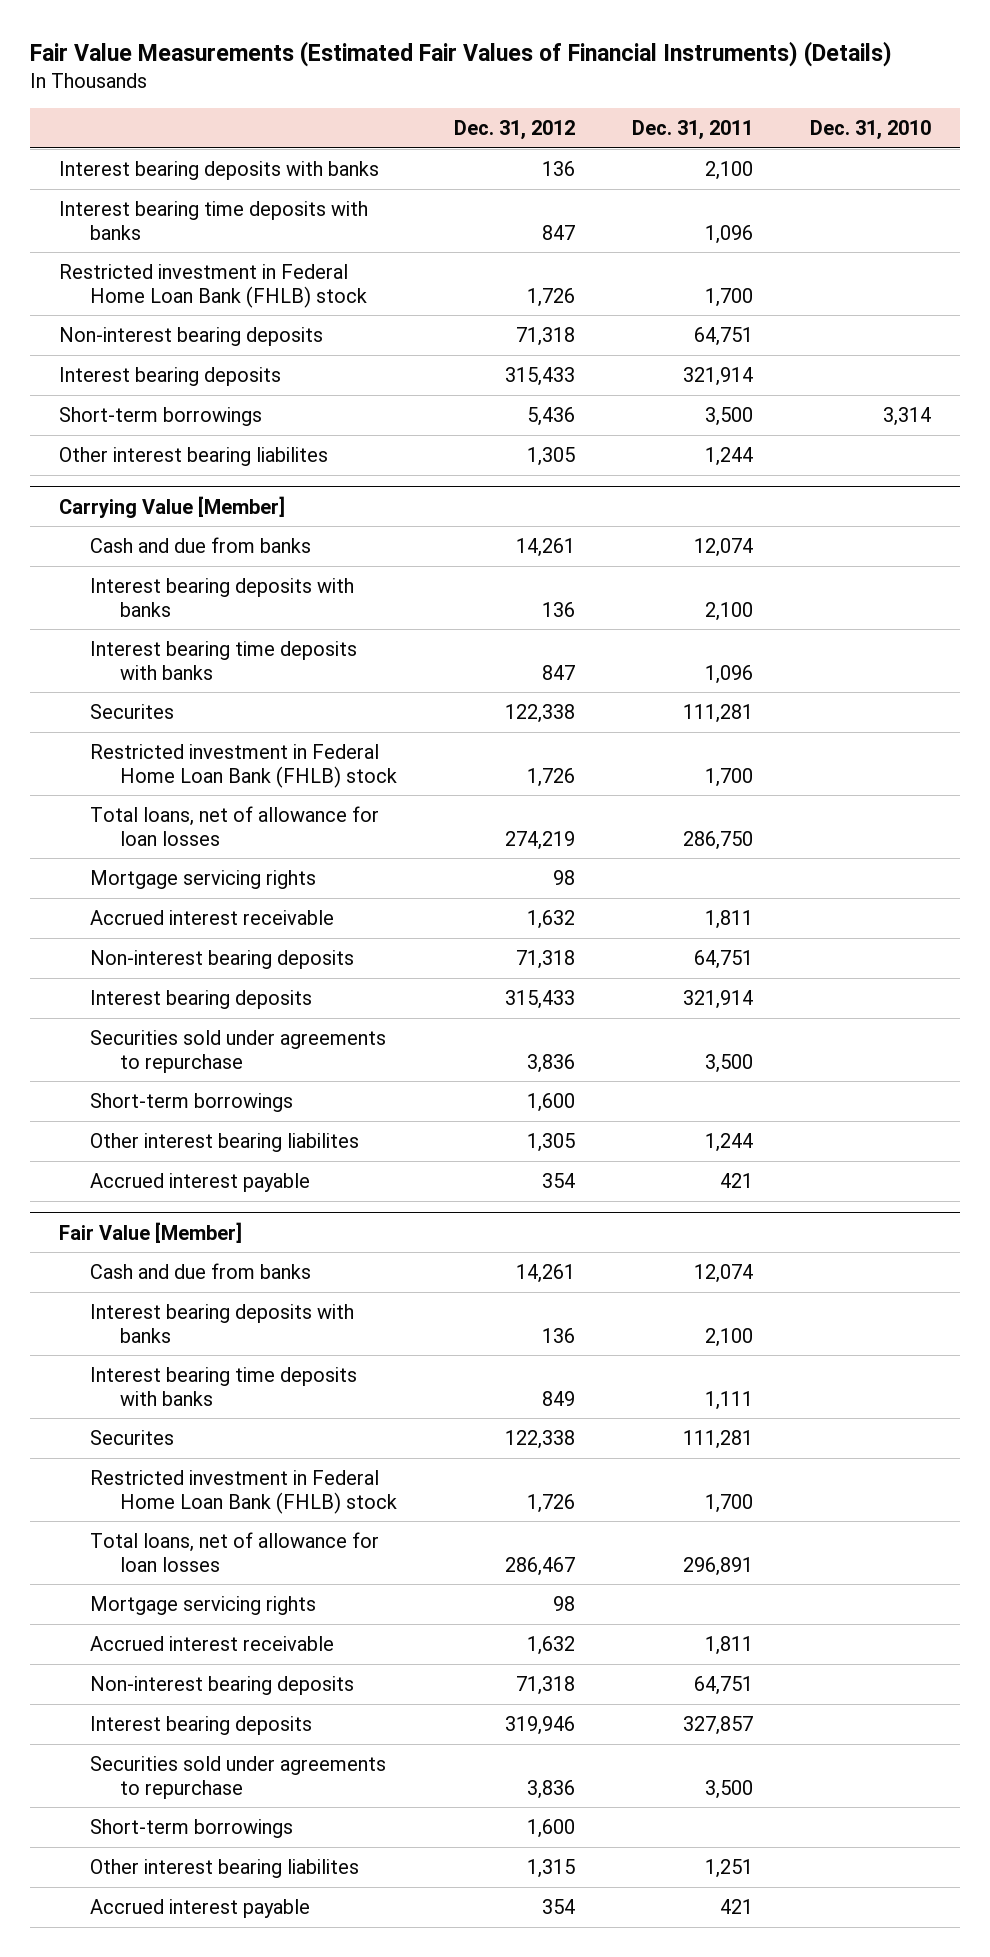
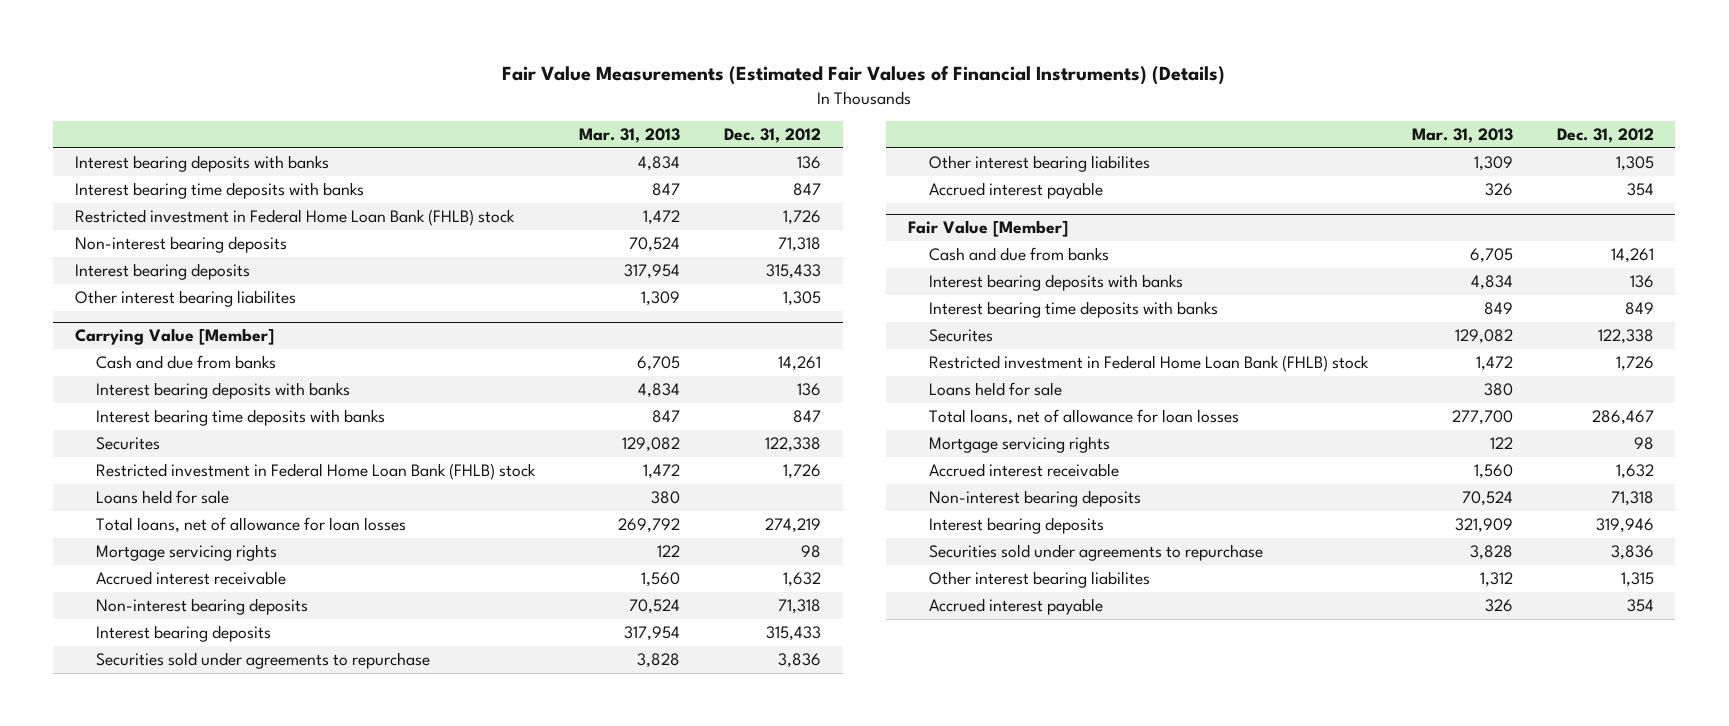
- | Dec. 31, 2012 | Dec. 31, 2011 | Dec. 31, 2010
+ | Mar. 31, 2013 | Dec. 31, 2012
- Short-term borrowings | 5,436 | 3,500 | 3,314
@ Carrying Value [Member]
+ Loans held for sale | 380 |
- Short-term borrowings | 1,600 | |
@ Fair Value [Member]
+ Loans held for sale | 380 |
- Short-term borrowings | 1,600 | |

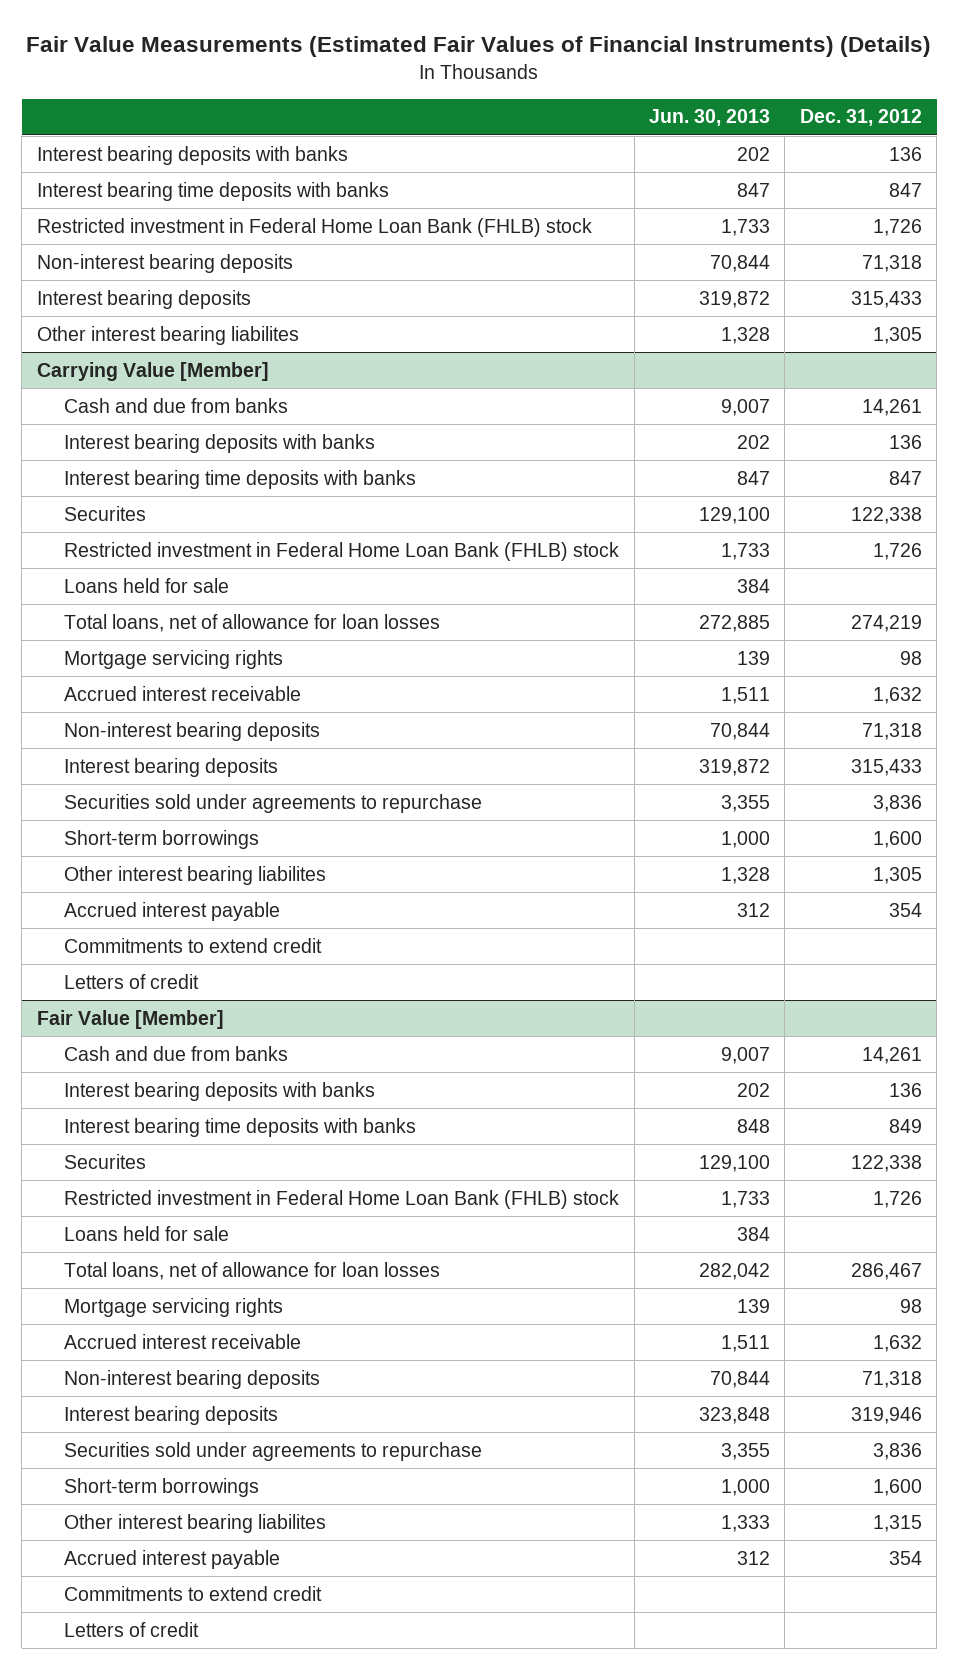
- | Mar. 31, 2013 | Dec. 31, 2012
+ | Jun. 30, 2013 | Dec. 31, 2012
@ Carrying Value [Member]
+ Short-term borrowings | 1,000 | 1,600
+ Commitments to extend credit
+ Letters of credit
@ Fair Value [Member]
+ Short-term borrowings | 1,000 | 1,600
+ Commitments to extend credit
+ Letters of credit

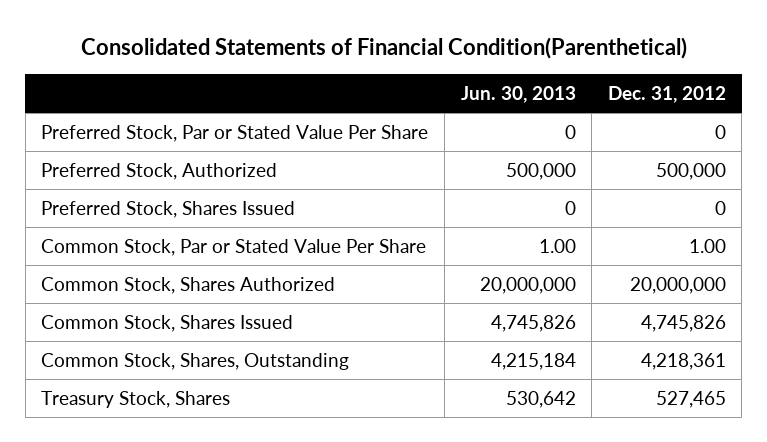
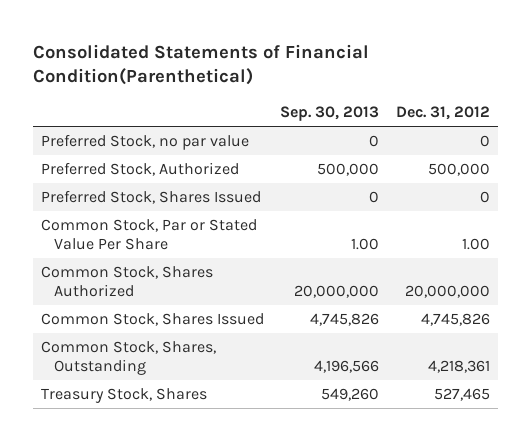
- | Jun. 30, 2013 | Dec. 31, 2012
+ | Sep. 30, 2013 | Dec. 31, 2012
- Preferred Stock, Par or Stated Value Per Share | 0 | 0
+ Preferred Stock, no par value | 0 | 0

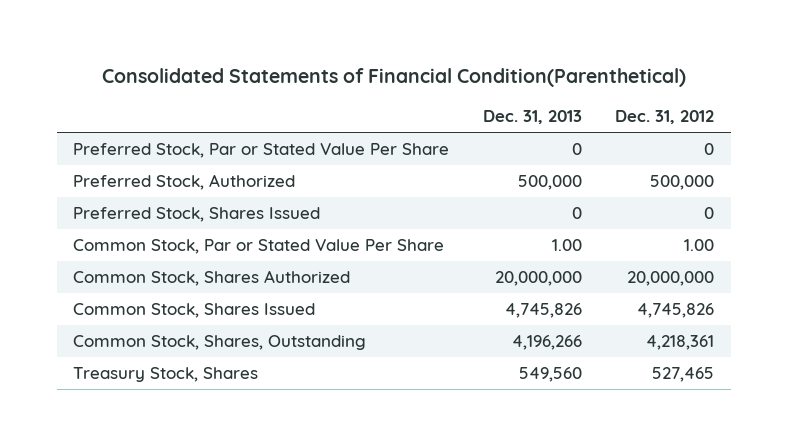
- | Sep. 30, 2013 | Dec. 31, 2012
+ | Dec. 31, 2013 | Dec. 31, 2012
- Preferred Stock, no par value | 0 | 0
+ Preferred Stock, Par or Stated Value Per Share | 0 | 0

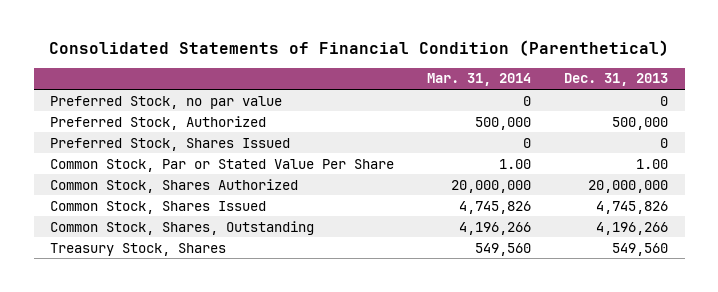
- Consolidated Statements of Financial Condition(Parenthetical)
+ Consolidated Statements of Financial Condition (Parenthetical)
- | Dec. 31, 2013 | Dec. 31, 2012
+ | Mar. 31, 2014 | Dec. 31, 2013
- Preferred Stock, Par or Stated Value Per Share | 0 | 0
+ Preferred Stock, no par value | 0 | 0

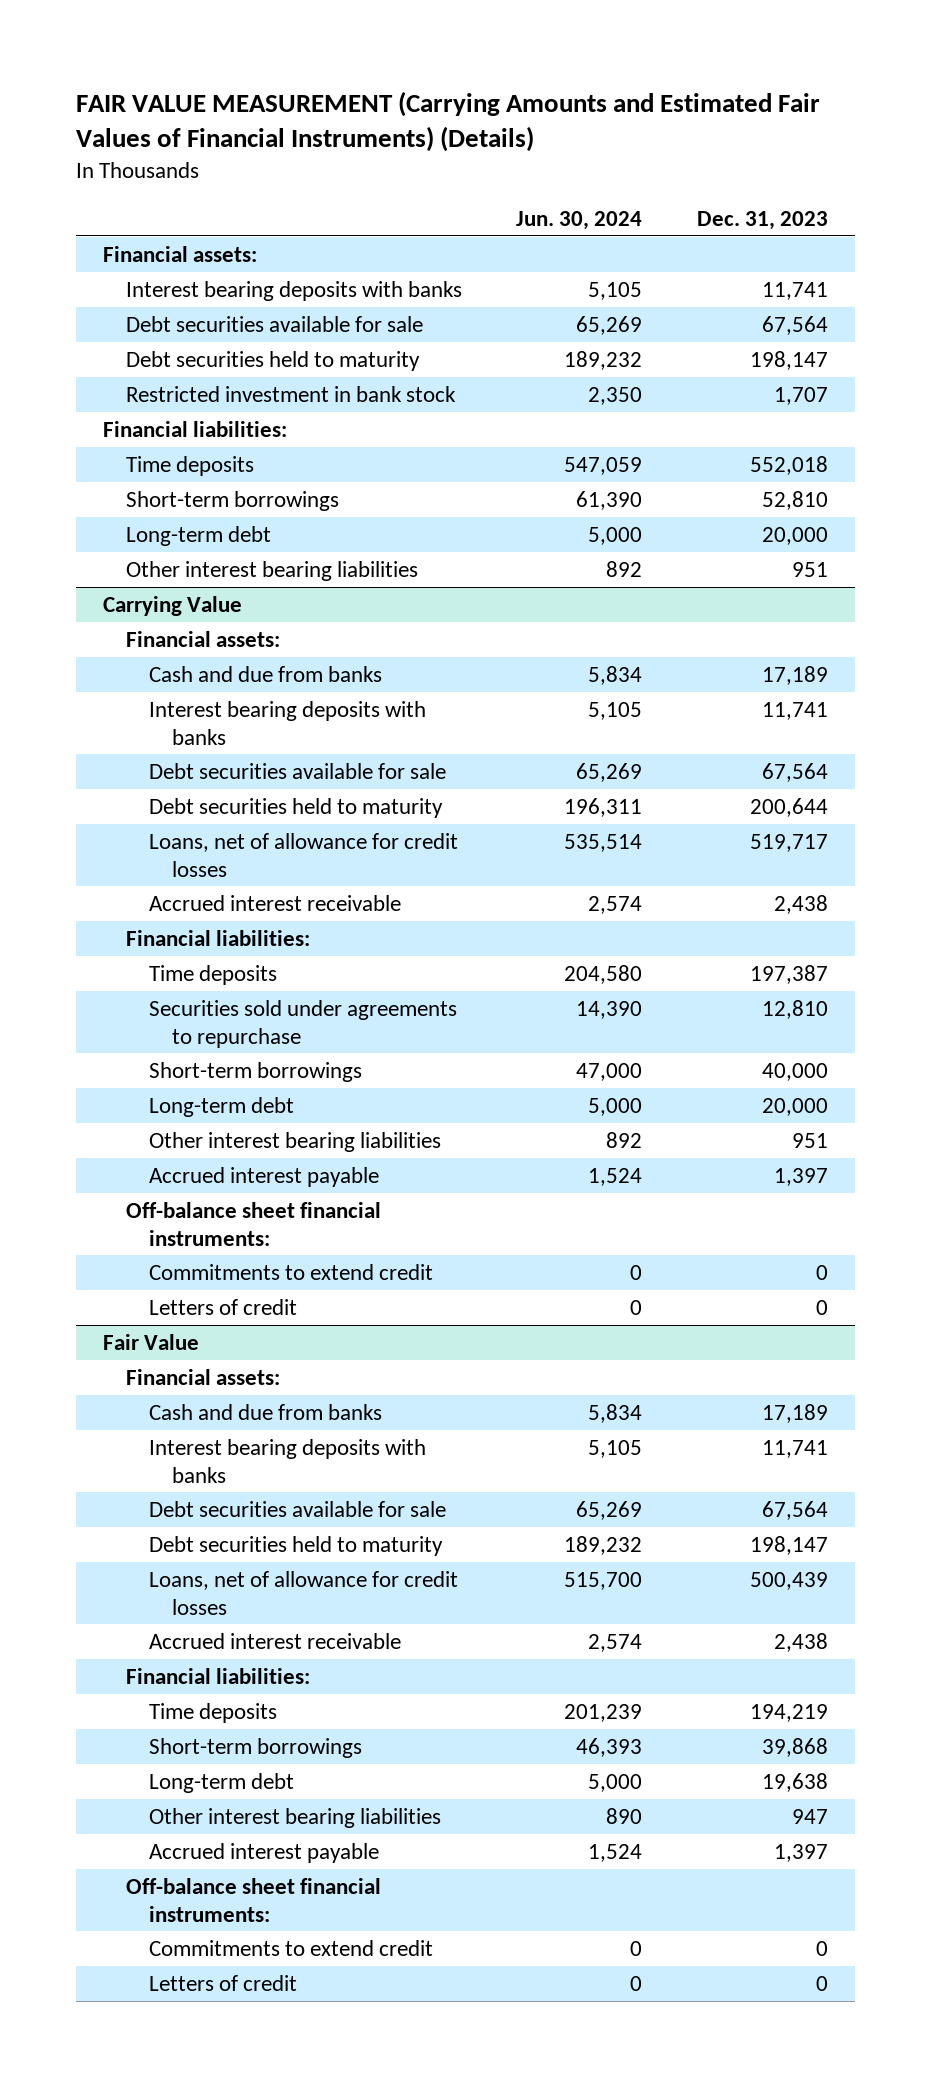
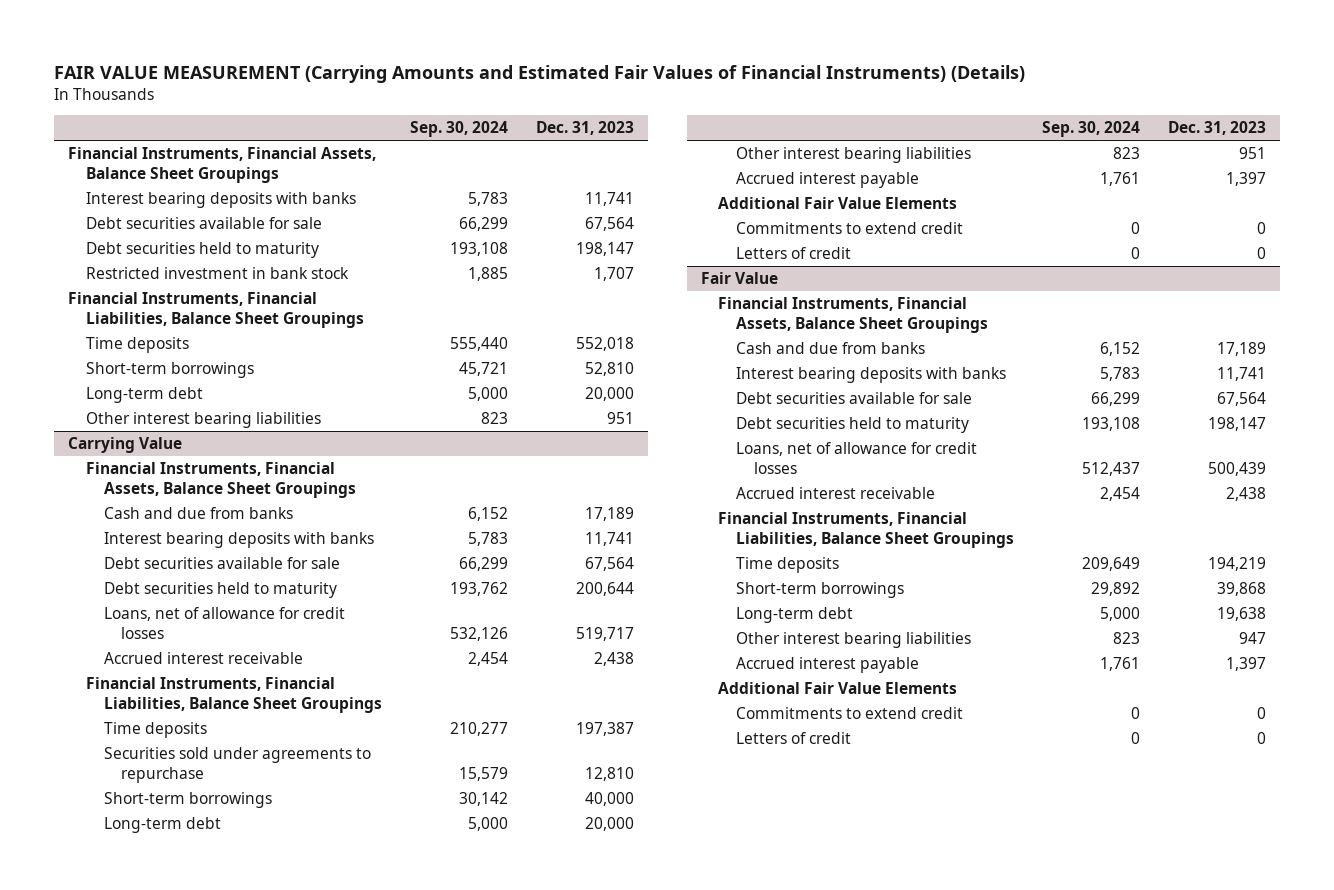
- | Jun. 30, 2024 | Dec. 31, 2023
+ | Sep. 30, 2024 | Dec. 31, 2023
- Financial assets:
+ Financial Instruments, Financial Assets, Balance Sheet Groupings
- Financial liabilities:
+ Financial Instruments, Financial Liabilities, Balance Sheet Groupings
@ Carrying Value
- Financial assets:
+ Financial Instruments, Financial Assets, Balance Sheet Groupings
- Financial liabilities:
+ Financial Instruments, Financial Liabilities, Balance Sheet Groupings
- Off-balance sheet financial instruments:
+ Additional Fair Value Elements
@ Fair Value
- Financial assets:
+ Financial Instruments, Financial Assets, Balance Sheet Groupings
- Financial liabilities:
+ Financial Instruments, Financial Liabilities, Balance Sheet Groupings
- Off-balance sheet financial instruments:
+ Additional Fair Value Elements

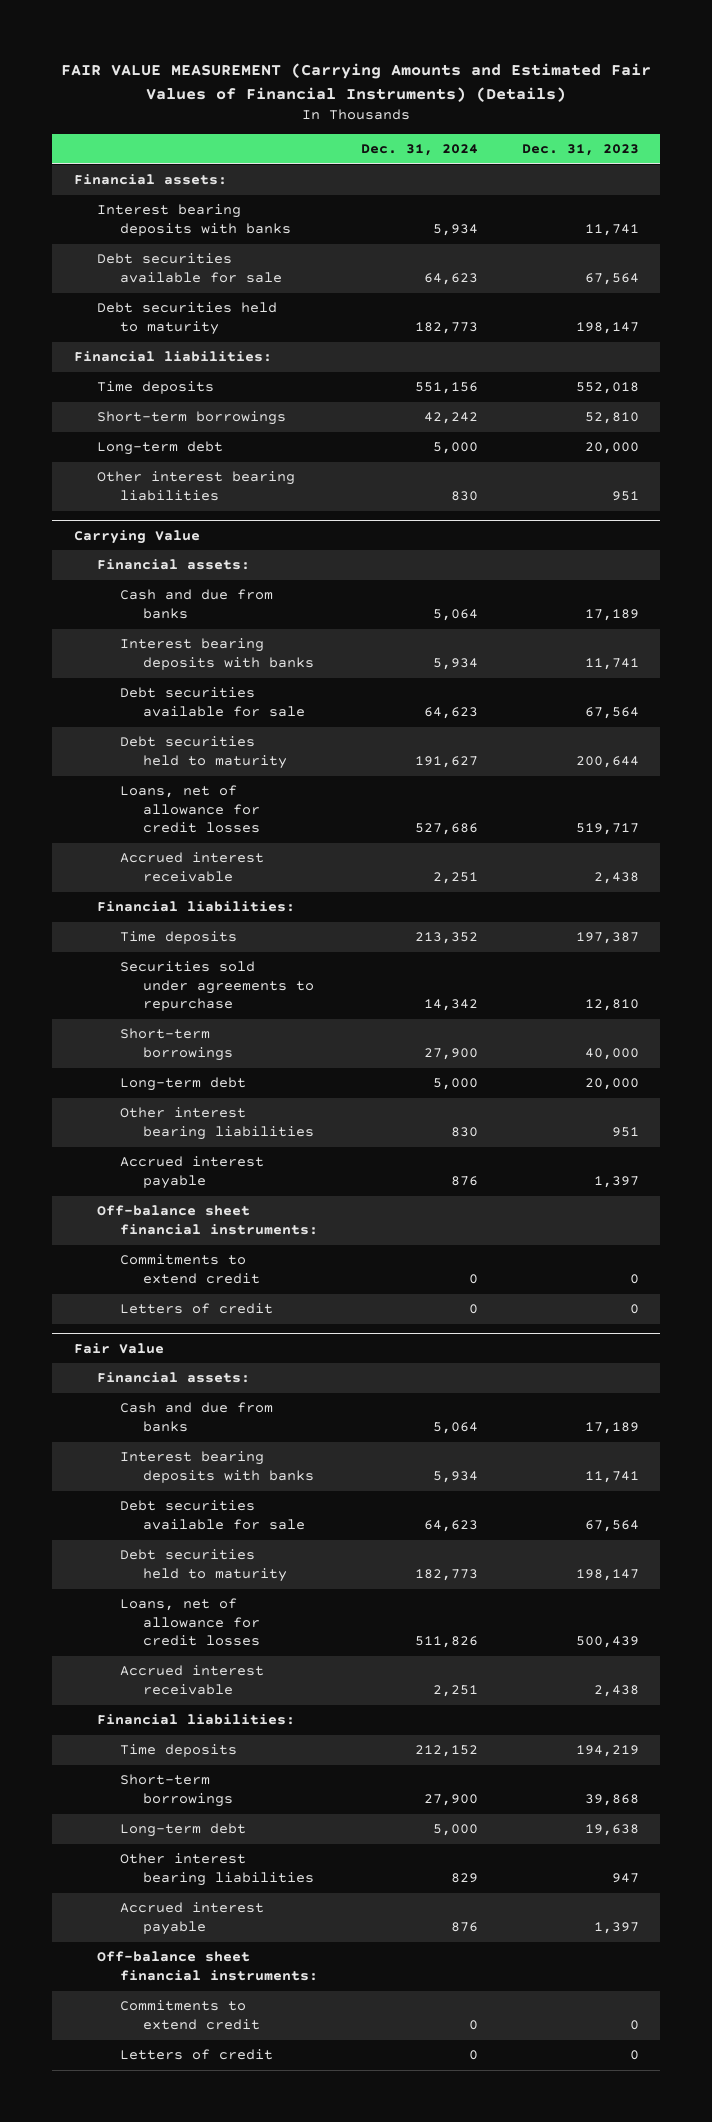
- | Sep. 30, 2024 | Dec. 31, 2023
+ | Dec. 31, 2024 | Dec. 31, 2023
- Financial Instruments, Financial Assets, Balance Sheet Groupings
+ Financial assets:
- Restricted investment in bank stock | 1,885 | 1,707
- Financial Instruments, Financial Liabilities, Balance Sheet Groupings
+ Financial liabilities:
@ Carrying Value
- Financial Instruments, Financial Assets, Balance Sheet Groupings
+ Financial assets:
- Financial Instruments, Financial Liabilities, Balance Sheet Groupings
+ Financial liabilities:
- Additional Fair Value Elements
+ Off-balance sheet financial instruments:
@ Fair Value
- Financial Instruments, Financial Assets, Balance Sheet Groupings
+ Financial assets:
- Financial Instruments, Financial Liabilities, Balance Sheet Groupings
+ Financial liabilities:
- Additional Fair Value Elements
+ Off-balance sheet financial instruments:

